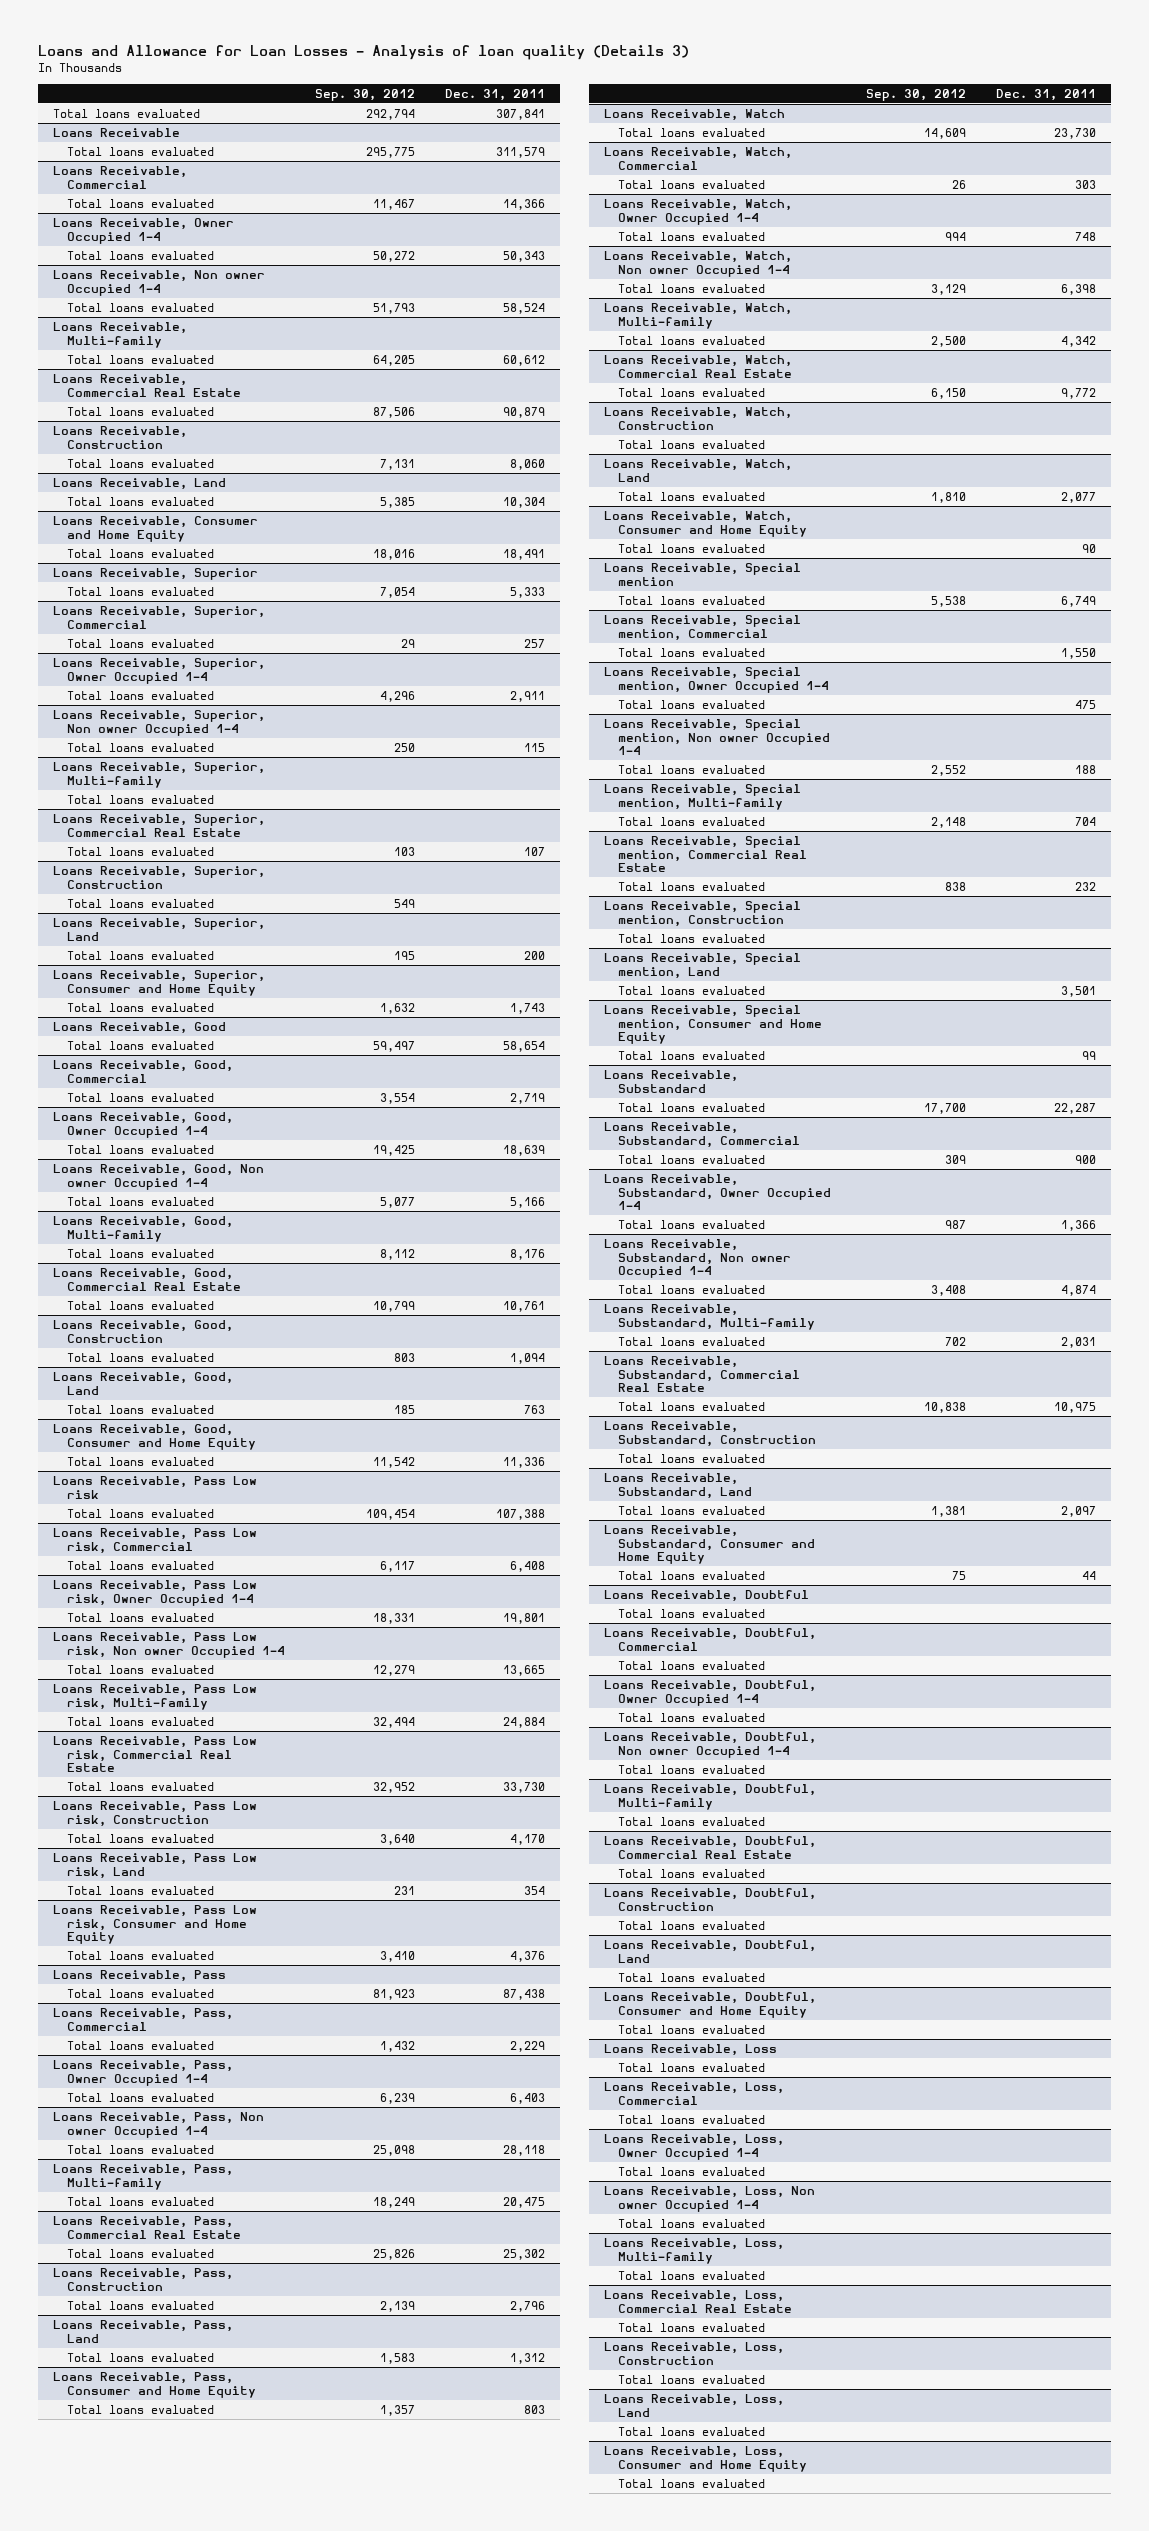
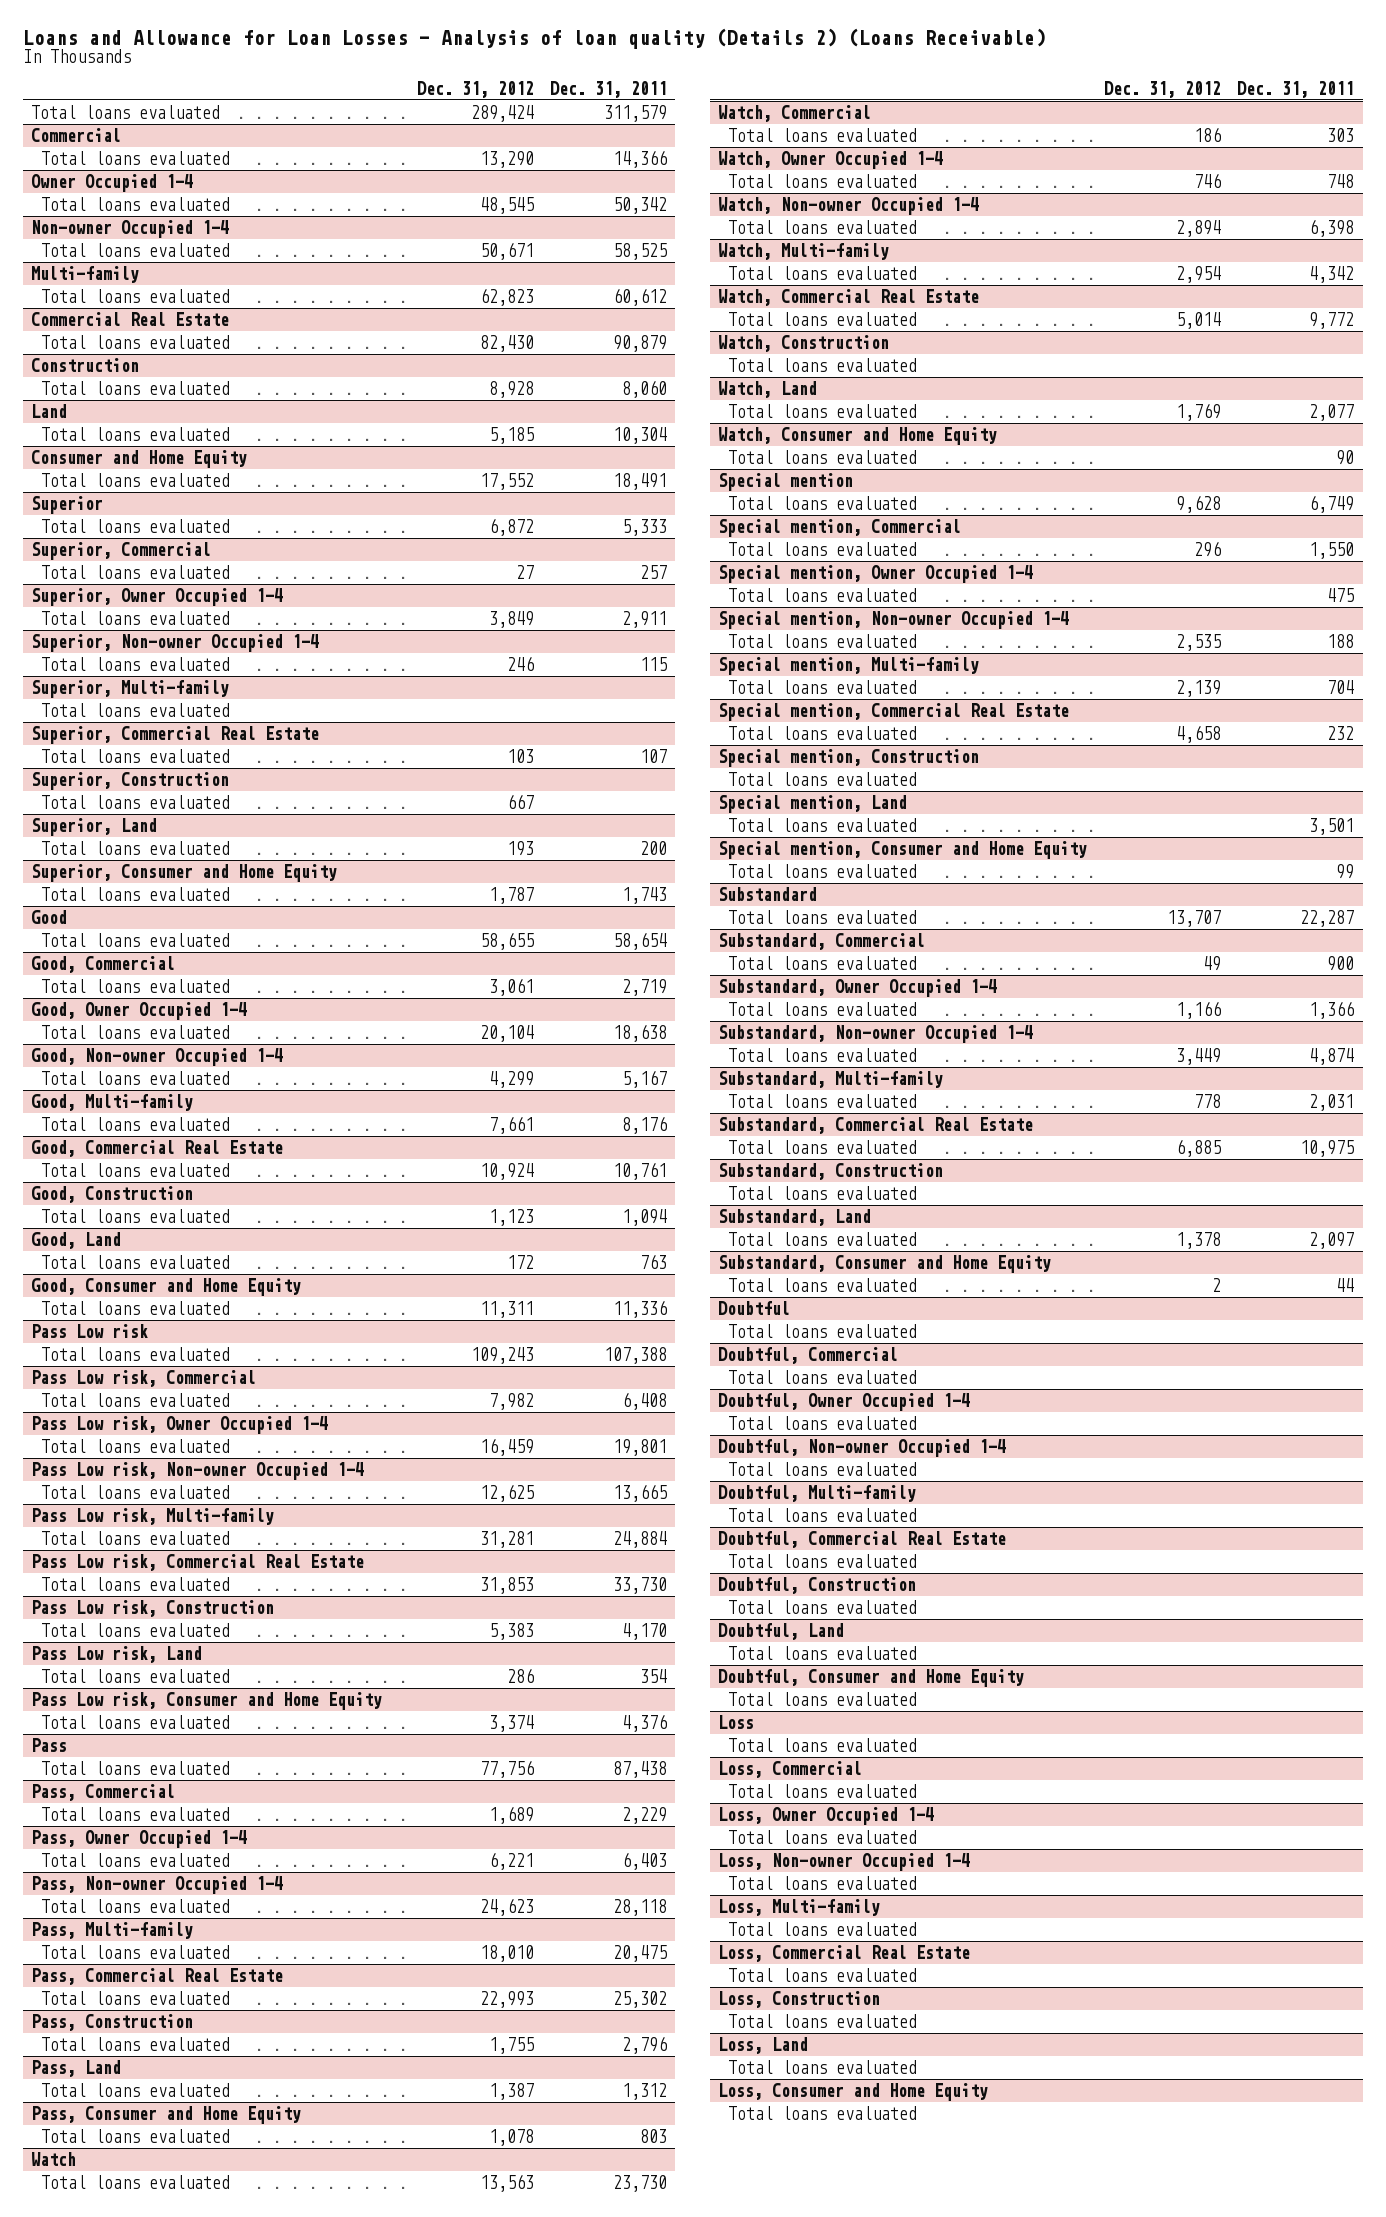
- Loans and Allowance for Loan Losses - Analysis of loan quality (Details 3)
+ Loans and Allowance for Loan Losses - Analysis of loan quality (Details 2) (Loans Receivable)
- | Sep. 30, 2012 | Dec. 31, 2011
+ | Dec. 31, 2012 | Dec. 31, 2011
- Total loans evaluated | 292,794 | 307,841
- Loans Receivable
- Loans Receivable, Commercial
+ Commercial
- Loans Receivable, Owner Occupied 1-4
- Total loans evaluated | 50,272 | 50,343
- Loans Receivable, Non owner Occupied 1-4
- Total loans evaluated | 51,793 | 58,524
- Loans Receivable, Multi-family
+ Owner Occupied 1-4
+ Total loans evaluated | 48,545 | 50,342
+ Non-owner Occupied 1-4
+ Total loans evaluated | 50,671 | 58,525
+ Multi-family
- Loans Receivable, Commercial Real Estate
+ Commercial Real Estate
- Loans Receivable, Construction
+ Construction
- Loans Receivable, Land
+ Land
- Loans Receivable, Consumer and Home Equity
+ Consumer and Home Equity
- Loans Receivable, Superior
+ Superior
- Loans Receivable, Superior, Commercial
+ Superior, Commercial
- Loans Receivable, Superior, Owner Occupied 1-4
+ Superior, Owner Occupied 1-4
- Loans Receivable, Superior, Non owner Occupied 1-4
+ Superior, Non-owner Occupied 1-4
- Loans Receivable, Superior, Multi-family
+ Superior, Multi-family
- Loans Receivable, Superior, Commercial Real Estate
+ Superior, Commercial Real Estate
- Loans Receivable, Superior, Construction
+ Superior, Construction
- Loans Receivable, Superior, Land
+ Superior, Land
- Loans Receivable, Superior, Consumer and Home Equity
+ Superior, Consumer and Home Equity
- Loans Receivable, Good
+ Good
- Loans Receivable, Good, Commercial
+ Good, Commercial
- Loans Receivable, Good, Owner Occupied 1-4
- Total loans evaluated | 19,425 | 18,639
- Loans Receivable, Good, Non owner Occupied 1-4
- Total loans evaluated | 5,077 | 5,166
- Loans Receivable, Good, Multi-family
+ Good, Owner Occupied 1-4
+ Total loans evaluated | 20,104 | 18,638
+ Good, Non-owner Occupied 1-4
+ Total loans evaluated | 4,299 | 5,167
+ Good, Multi-family
- Loans Receivable, Good, Commercial Real Estate
+ Good, Commercial Real Estate
- Loans Receivable, Good, Construction
+ Good, Construction
- Loans Receivable, Good, Land
+ Good, Land
- Loans Receivable, Good, Consumer and Home Equity
+ Good, Consumer and Home Equity
- Loans Receivable, Pass Low risk
+ Pass Low risk
- Loans Receivable, Pass Low risk, Commercial
+ Pass Low risk, Commercial
- Loans Receivable, Pass Low risk, Owner Occupied 1-4
+ Pass Low risk, Owner Occupied 1-4
- Loans Receivable, Pass Low risk, Non owner Occupied 1-4
+ Pass Low risk, Non-owner Occupied 1-4
- Loans Receivable, Pass Low risk, Multi-family
+ Pass Low risk, Multi-family
- Loans Receivable, Pass Low risk, Commercial Real Estate
+ Pass Low risk, Commercial Real Estate
- Loans Receivable, Pass Low risk, Construction
+ Pass Low risk, Construction
- Loans Receivable, Pass Low risk, Land
+ Pass Low risk, Land
- Loans Receivable, Pass Low risk, Consumer and Home Equity
+ Pass Low risk, Consumer and Home Equity
- Loans Receivable, Pass
+ Pass
- Loans Receivable, Pass, Commercial
+ Pass, Commercial
- Loans Receivable, Pass, Owner Occupied 1-4
+ Pass, Owner Occupied 1-4
- Loans Receivable, Pass, Non owner Occupied 1-4
+ Pass, Non-owner Occupied 1-4
- Loans Receivable, Pass, Multi-family
+ Pass, Multi-family
- Loans Receivable, Pass, Commercial Real Estate
+ Pass, Commercial Real Estate
- Loans Receivable, Pass, Construction
+ Pass, Construction
- Loans Receivable, Pass, Land
+ Pass, Land
- Loans Receivable, Pass, Consumer and Home Equity
+ Pass, Consumer and Home Equity
- Loans Receivable, Watch
+ Watch
- Loans Receivable, Watch, Commercial
+ Watch, Commercial
- Loans Receivable, Watch, Owner Occupied 1-4
+ Watch, Owner Occupied 1-4
- Loans Receivable, Watch, Non owner Occupied 1-4
+ Watch, Non-owner Occupied 1-4
- Loans Receivable, Watch, Multi-family
+ Watch, Multi-family
- Loans Receivable, Watch, Commercial Real Estate
+ Watch, Commercial Real Estate
- Loans Receivable, Watch, Construction
+ Watch, Construction
- Loans Receivable, Watch, Land
+ Watch, Land
- Loans Receivable, Watch, Consumer and Home Equity
+ Watch, Consumer and Home Equity
- Loans Receivable, Special mention
+ Special mention
- Loans Receivable, Special mention, Commercial
+ Special mention, Commercial
- Loans Receivable, Special mention, Owner Occupied 1-4
+ Special mention, Owner Occupied 1-4
- Loans Receivable, Special mention, Non owner Occupied 1-4
+ Special mention, Non-owner Occupied 1-4
- Loans Receivable, Special mention, Multi-family
+ Special mention, Multi-family
- Loans Receivable, Special mention, Commercial Real Estate
+ Special mention, Commercial Real Estate
- Loans Receivable, Special mention, Construction
+ Special mention, Construction
- Loans Receivable, Special mention, Land
+ Special mention, Land
- Loans Receivable, Special mention, Consumer and Home Equity
+ Special mention, Consumer and Home Equity
- Loans Receivable, Substandard
+ Substandard
- Loans Receivable, Substandard, Commercial
+ Substandard, Commercial
- Loans Receivable, Substandard, Owner Occupied 1-4
+ Substandard, Owner Occupied 1-4
- Loans Receivable, Substandard, Non owner Occupied 1-4
+ Substandard, Non-owner Occupied 1-4
- Loans Receivable, Substandard, Multi-family
+ Substandard, Multi-family
- Loans Receivable, Substandard, Commercial Real Estate
+ Substandard, Commercial Real Estate
- Loans Receivable, Substandard, Construction
+ Substandard, Construction
- Loans Receivable, Substandard, Land
+ Substandard, Land
- Loans Receivable, Substandard, Consumer and Home Equity
+ Substandard, Consumer and Home Equity
- Loans Receivable, Doubtful
+ Doubtful
- Loans Receivable, Doubtful, Commercial
+ Doubtful, Commercial
- Loans Receivable, Doubtful, Owner Occupied 1-4
+ Doubtful, Owner Occupied 1-4
- Loans Receivable, Doubtful, Non owner Occupied 1-4
+ Doubtful, Non-owner Occupied 1-4
- Loans Receivable, Doubtful, Multi-family
+ Doubtful, Multi-family
- Loans Receivable, Doubtful, Commercial Real Estate
+ Doubtful, Commercial Real Estate
- Loans Receivable, Doubtful, Construction
+ Doubtful, Construction
- Loans Receivable, Doubtful, Land
+ Doubtful, Land
- Loans Receivable, Doubtful, Consumer and Home Equity
+ Doubtful, Consumer and Home Equity
- Loans Receivable, Loss
+ Loss
- Loans Receivable, Loss, Commercial
+ Loss, Commercial
- Loans Receivable, Loss, Owner Occupied 1-4
+ Loss, Owner Occupied 1-4
- Loans Receivable, Loss, Non owner Occupied 1-4
+ Loss, Non-owner Occupied 1-4
- Loans Receivable, Loss, Multi-family
+ Loss, Multi-family
- Loans Receivable, Loss, Commercial Real Estate
+ Loss, Commercial Real Estate
- Loans Receivable, Loss, Construction
+ Loss, Construction
- Loans Receivable, Loss, Land
+ Loss, Land
- Loans Receivable, Loss, Consumer and Home Equity
+ Loss, Consumer and Home Equity

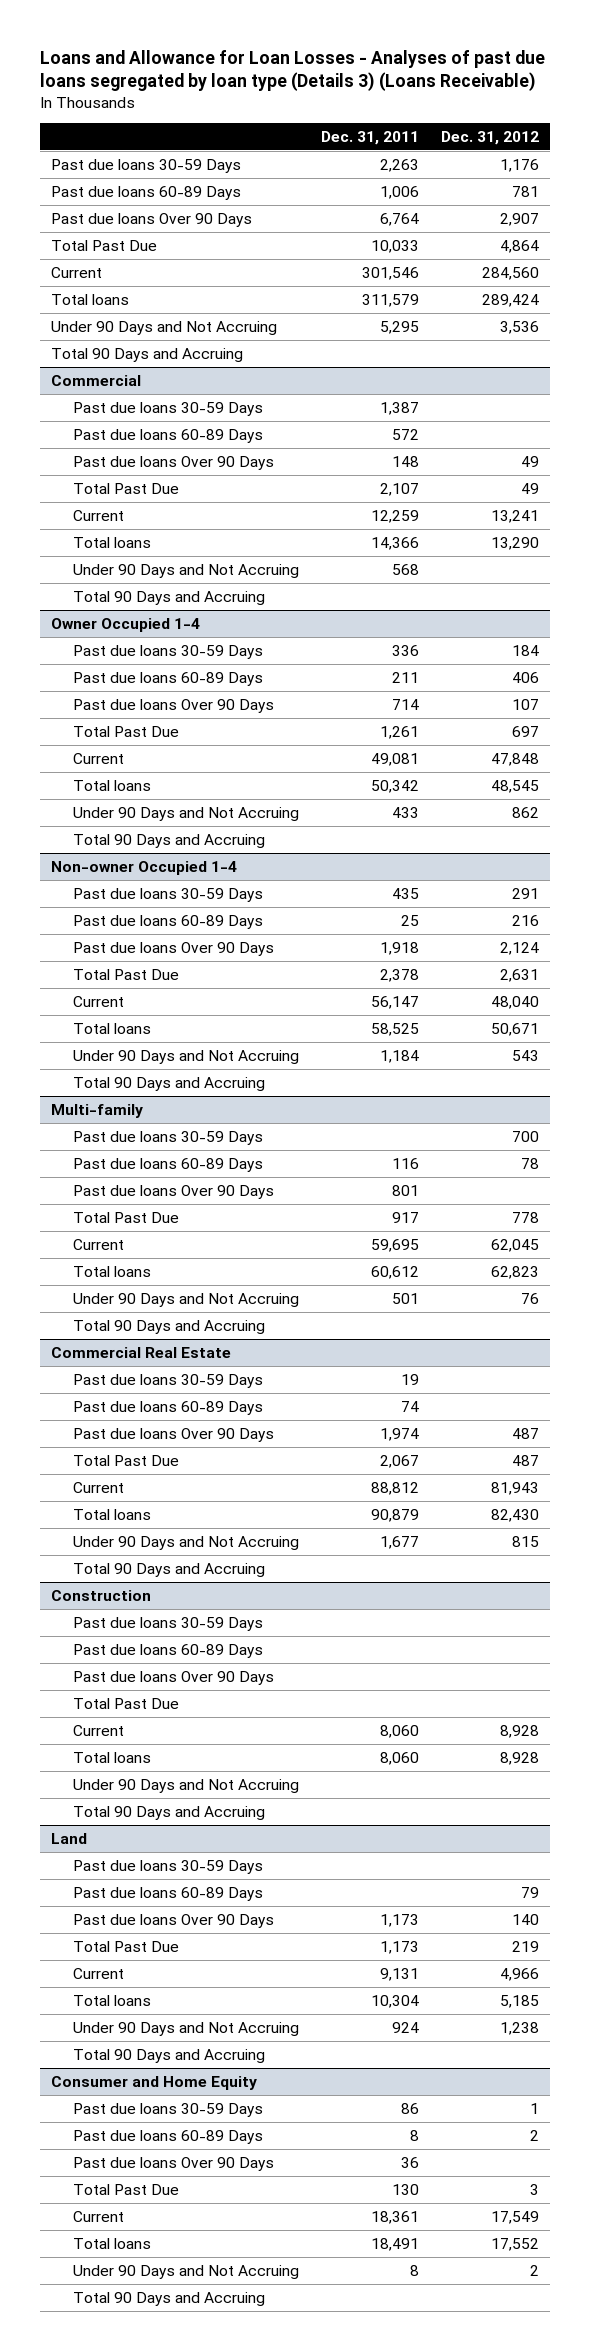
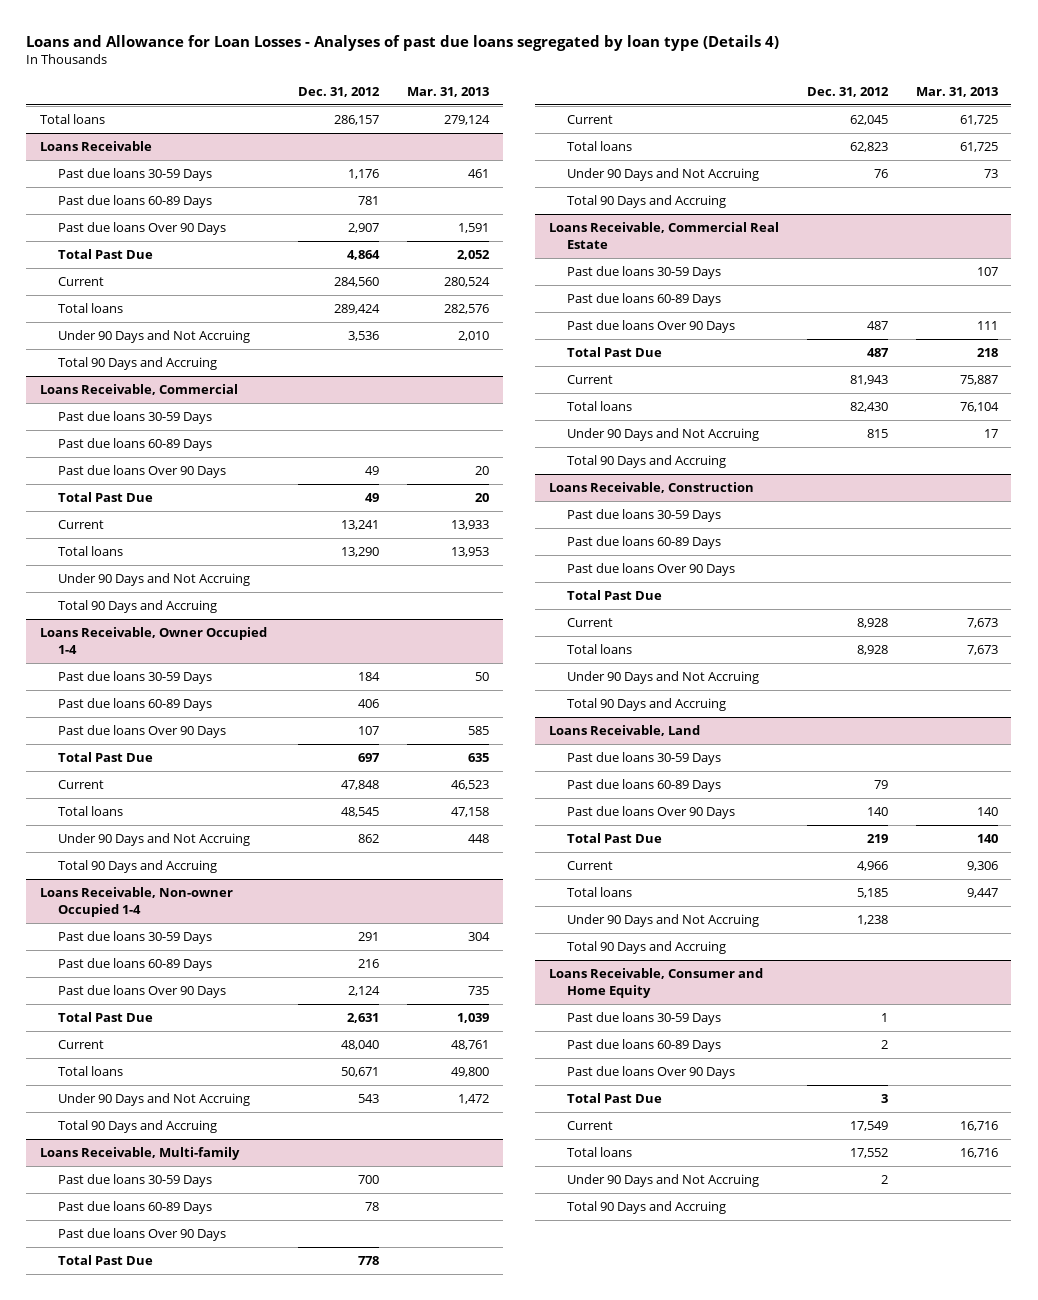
- Loans and Allowance for Loan Losses - Analyses of past due loans segregated by loan type (Details 3) (Loans Receivable)
+ Loans and Allowance for Loan Losses - Analyses of past due loans segregated by loan type (Details 4)
- | Dec. 31, 2011 | Dec. 31, 2012
+ | Dec. 31, 2012 | Mar. 31, 2013
+ Total loans | 286,157 | 279,124
+ Loans Receivable
- Commercial
+ Loans Receivable, Commercial
- Owner Occupied 1-4
+ Loans Receivable, Owner Occupied 1-4
- Non-owner Occupied 1-4
+ Loans Receivable, Non-owner Occupied 1-4
- Multi-family
+ Loans Receivable, Multi-family
- Commercial Real Estate
+ Loans Receivable, Commercial Real Estate
- Construction
+ Loans Receivable, Construction
- Land
+ Loans Receivable, Land
- Consumer and Home Equity
+ Loans Receivable, Consumer and Home Equity

